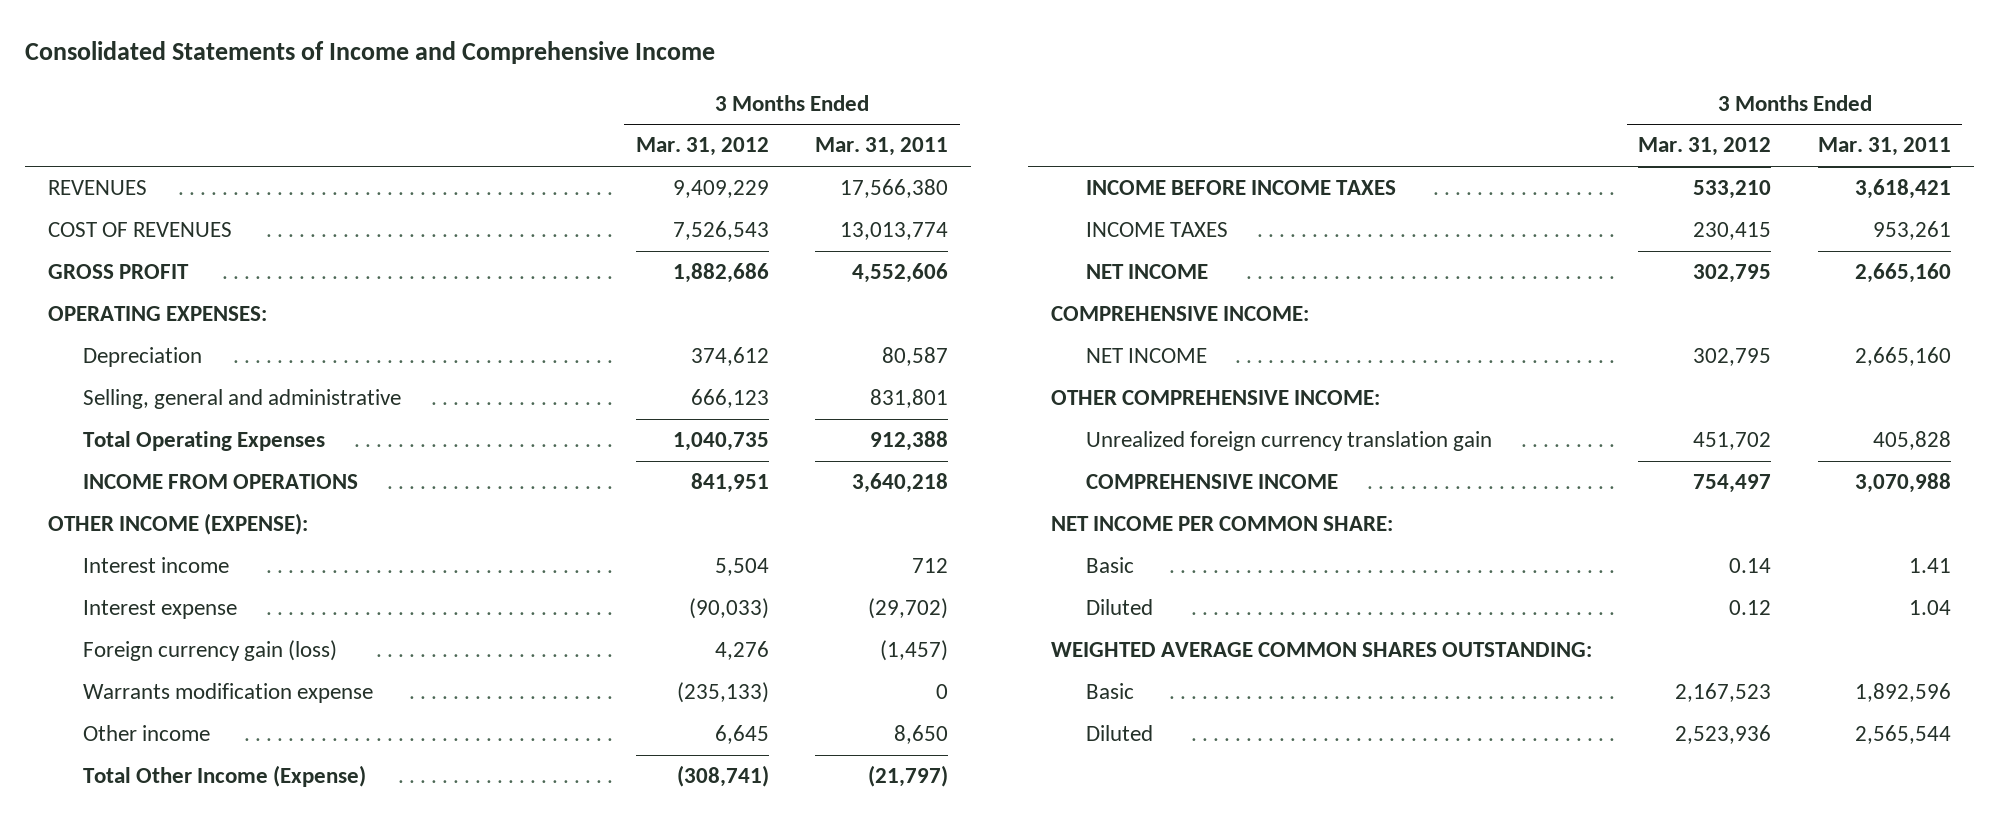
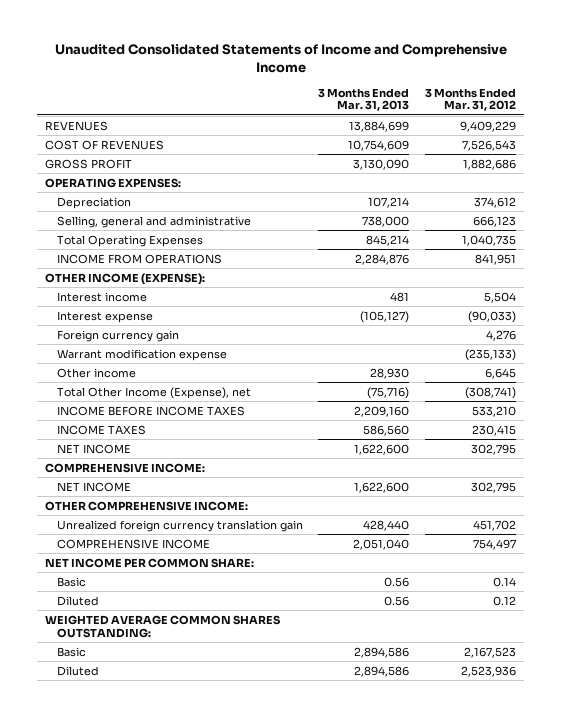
- Consolidated Statements of Income and Comprehensive Income
+ Unaudited Consolidated Statements of Income and Comprehensive Income
- | 3 Months Ended Mar. 31, 2012 | 3 Months Ended Mar. 31, 2011
+ | 3 Months Ended Mar. 31, 2013 | 3 Months Ended Mar. 31, 2012
- Foreign currency gain (loss) | 4,276 | (1,457)
- Warrants modification expense | (235,133) | 0
+ Foreign currency gain | | 4,276
+ Warrant modification expense | | (235,133)
- Total Other Income (Expense) | (308,741) | (21,797)
+ Total Other Income (Expense), net | (75,716) | (308,741)

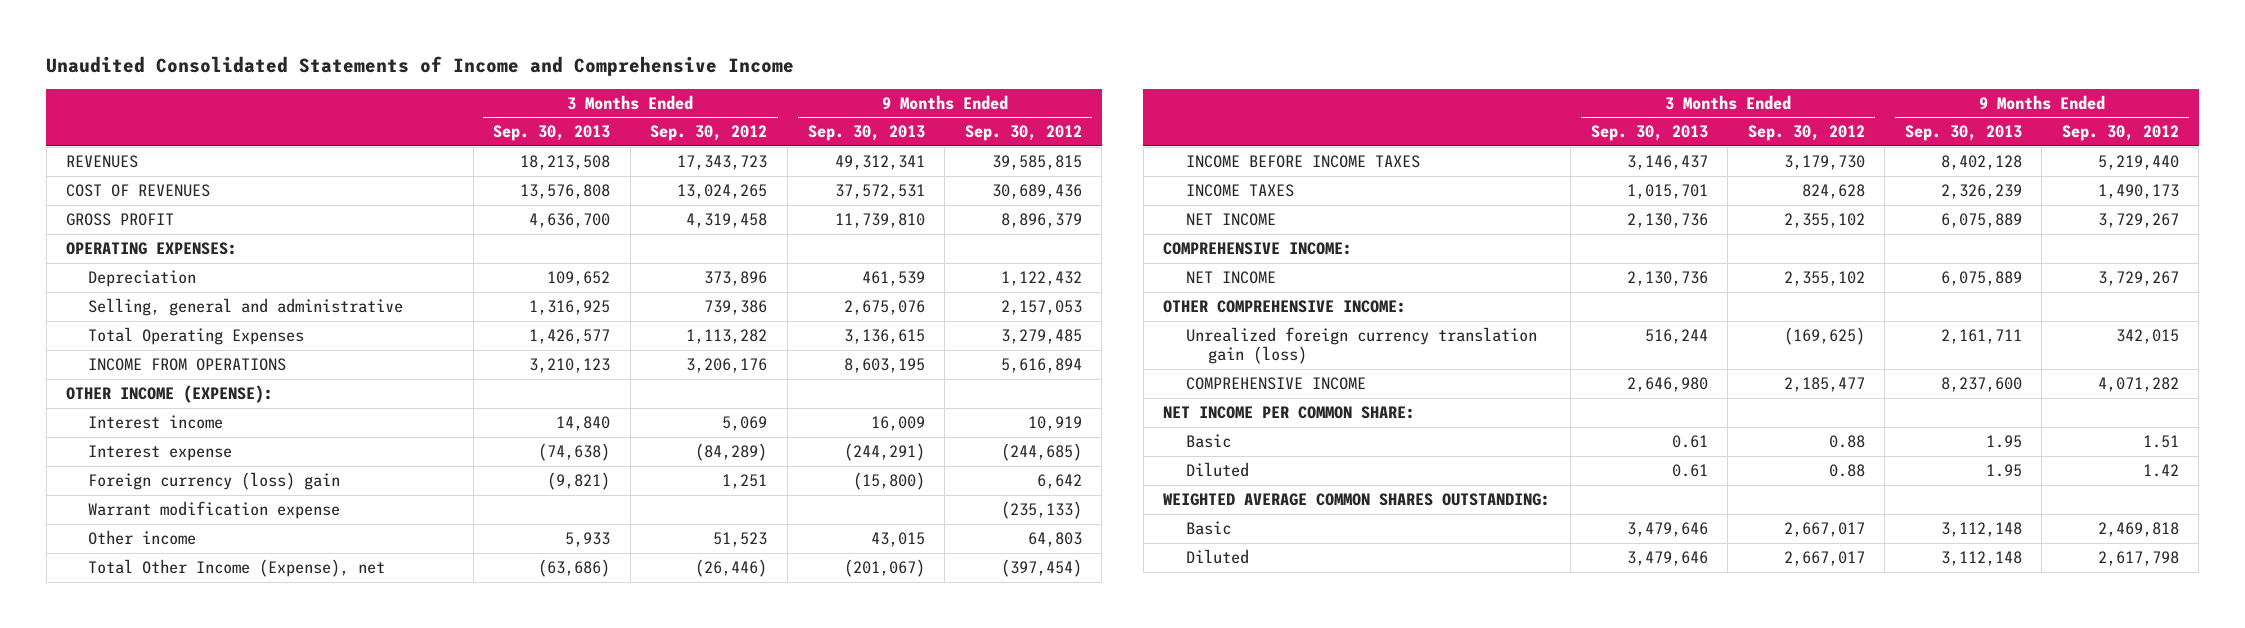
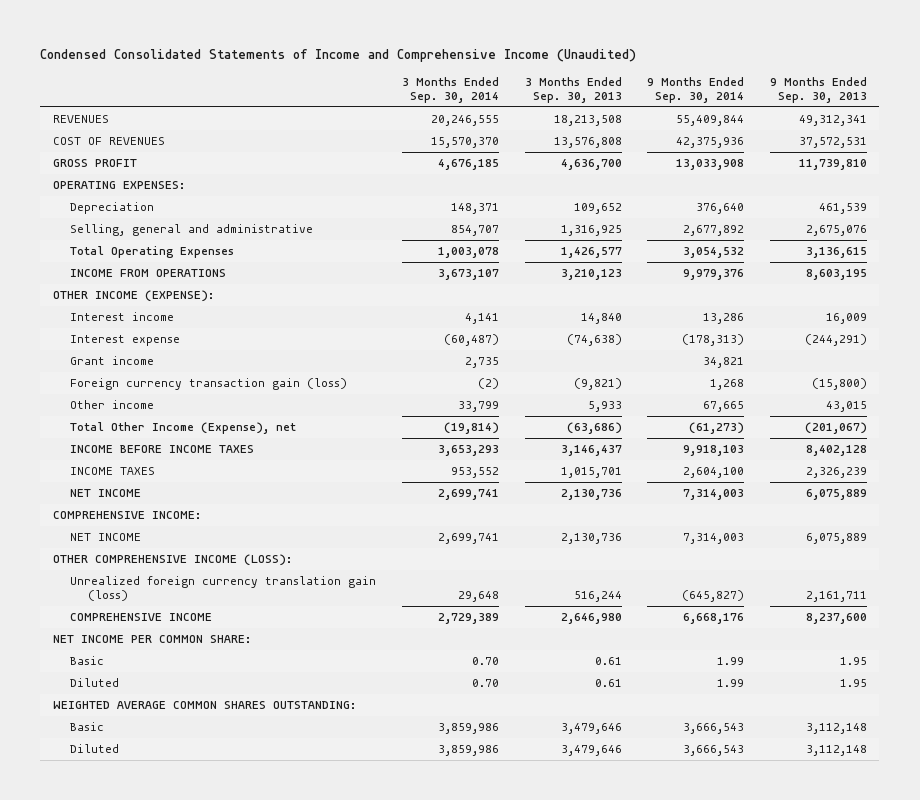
- Unaudited Consolidated Statements of Income and Comprehensive Income
+ Condensed Consolidated Statements of Income and Comprehensive Income (Unaudited)
- | 3 Months Ended Sep. 30, 2013 | 3 Months Ended Sep. 30, 2012 | 9 Months Ended Sep. 30, 2013 | 9 Months Ended Sep. 30, 2012
+ | 3 Months Ended Sep. 30, 2014 | 3 Months Ended Sep. 30, 2013 | 9 Months Ended Sep. 30, 2014 | 9 Months Ended Sep. 30, 2013
- Foreign currency (loss) gain | (9,821) | 1,251 | (15,800) | 6,642
- Warrant modification expense | | | | (235,133)
+ Grant income | 2,735 | | 34,821 |
+ Foreign currency transaction gain (loss) | (2) | (9,821) | 1,268 | (15,800)
- OTHER COMPREHENSIVE INCOME:
+ OTHER COMPREHENSIVE INCOME (LOSS):

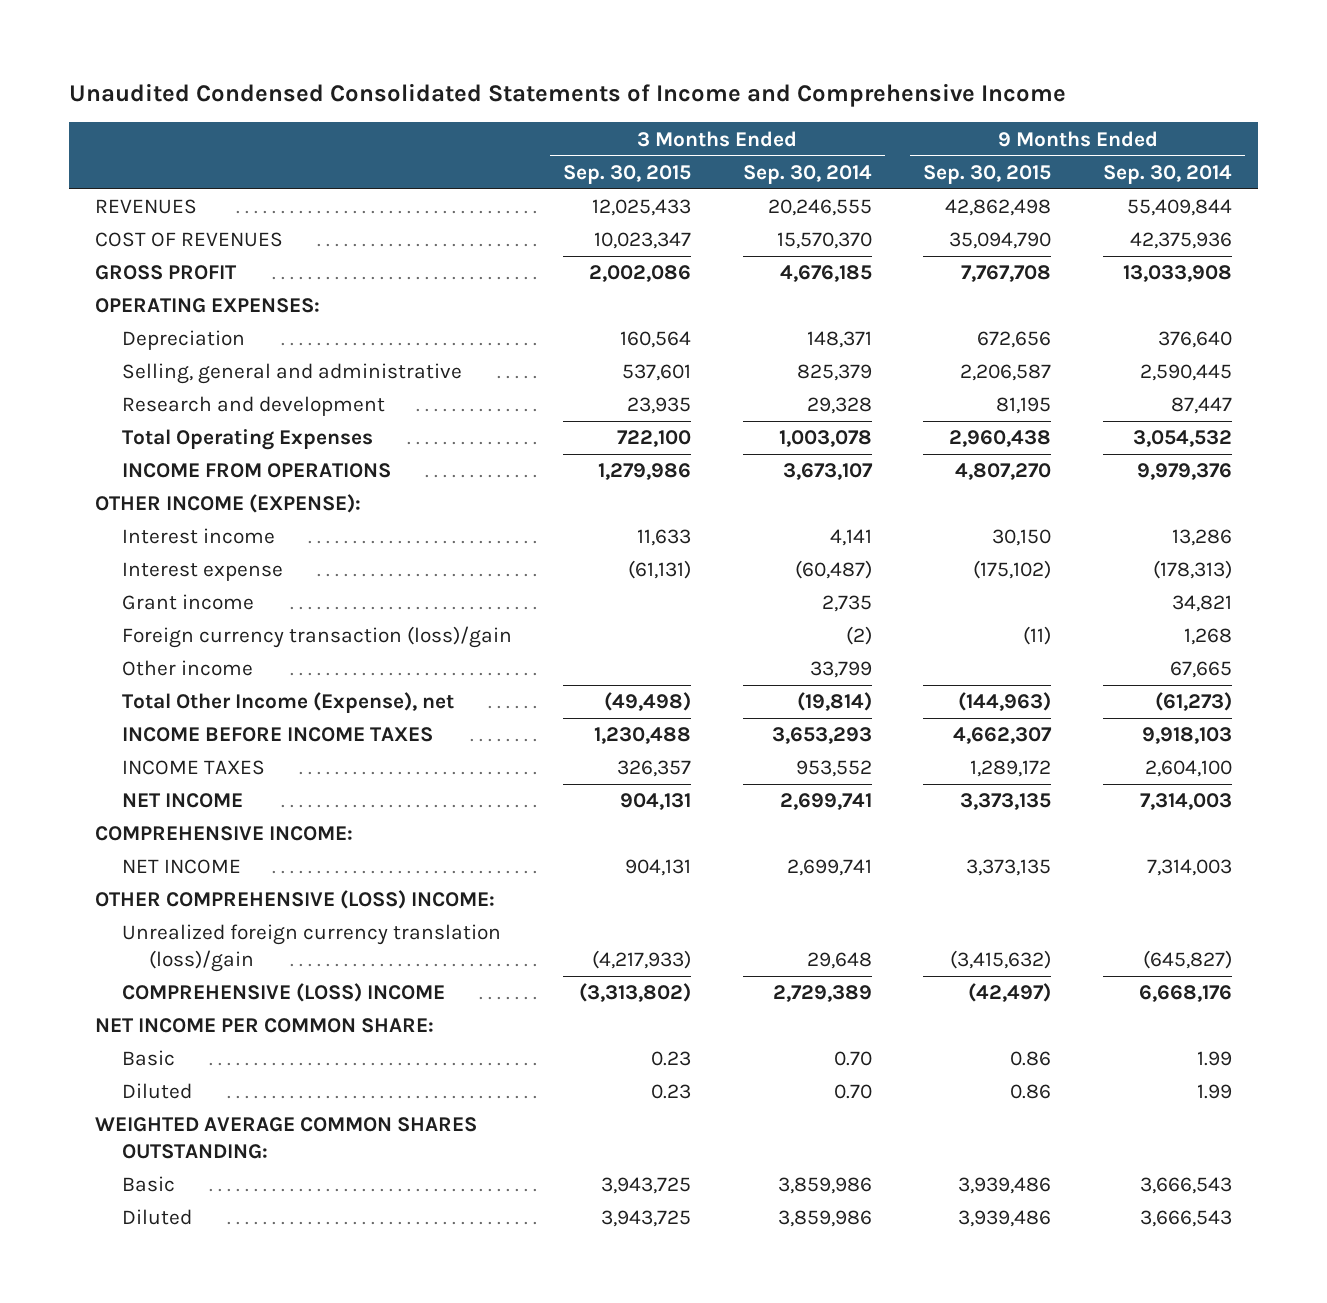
- Condensed Consolidated Statements of Income and Comprehensive Income (Unaudited)
+ Unaudited Condensed Consolidated Statements of Income and Comprehensive Income
- | 3 Months Ended Sep. 30, 2014 | 3 Months Ended Sep. 30, 2013 | 9 Months Ended Sep. 30, 2014 | 9 Months Ended Sep. 30, 2013
+ | 3 Months Ended Sep. 30, 2015 | 3 Months Ended Sep. 30, 2014 | 9 Months Ended Sep. 30, 2015 | 9 Months Ended Sep. 30, 2014
- Selling, general and administrative | 854,707 | 1,316,925 | 2,677,892 | 2,675,076
+ Selling, general and administrative | 537,601 | 825,379 | 2,206,587 | 2,590,445
+ Research and development | 23,935 | 29,328 | 81,195 | 87,447
- Foreign currency transaction gain (loss) | (2) | (9,821) | 1,268 | (15,800)
+ Foreign currency transaction (loss)/gain | | (2) | (11) | 1,268
- OTHER COMPREHENSIVE INCOME (LOSS):
- Unrealized foreign currency translation gain (loss) | 29,648 | 516,244 | (645,827) | 2,161,711
- COMPREHENSIVE INCOME | 2,729,389 | 2,646,980 | 6,668,176 | 8,237,600
+ OTHER COMPREHENSIVE (LOSS) INCOME:
+ Unrealized foreign currency translation (loss)/gain | (4,217,933) | 29,648 | (3,415,632) | (645,827)
+ COMPREHENSIVE (LOSS) INCOME | (3,313,802) | 2,729,389 | (42,497) | 6,668,176

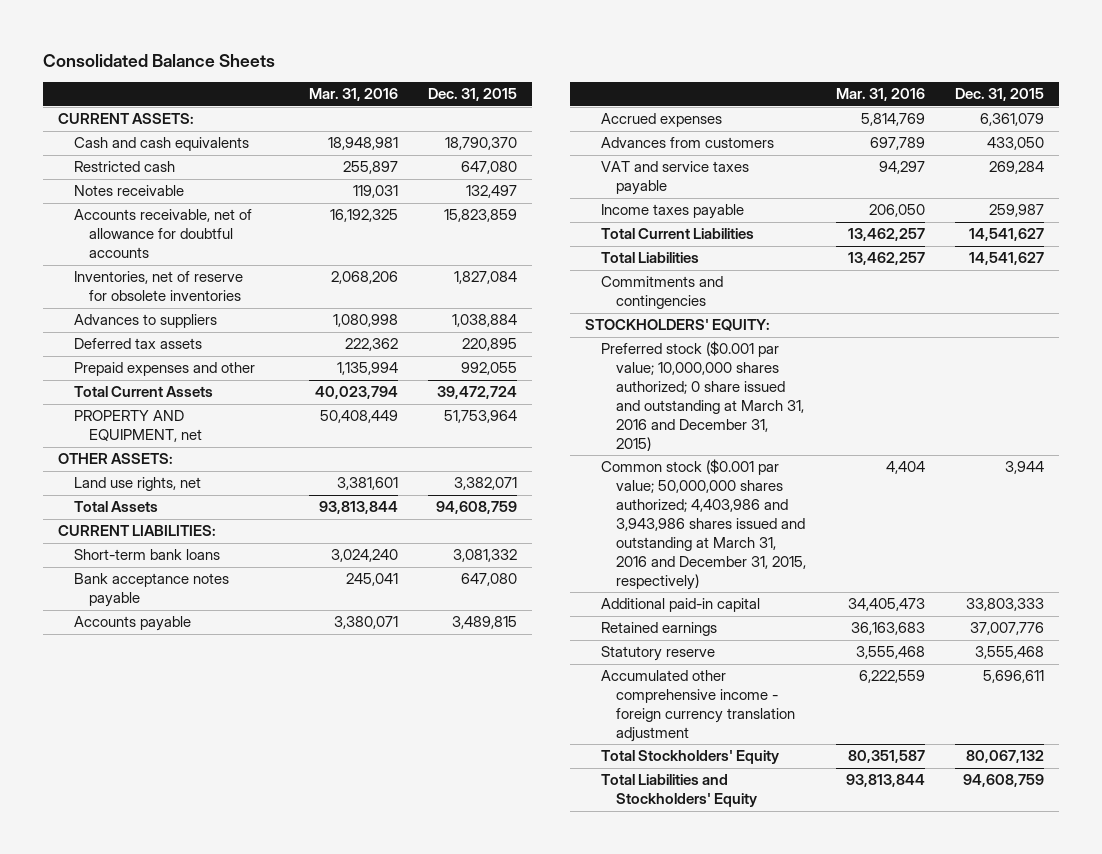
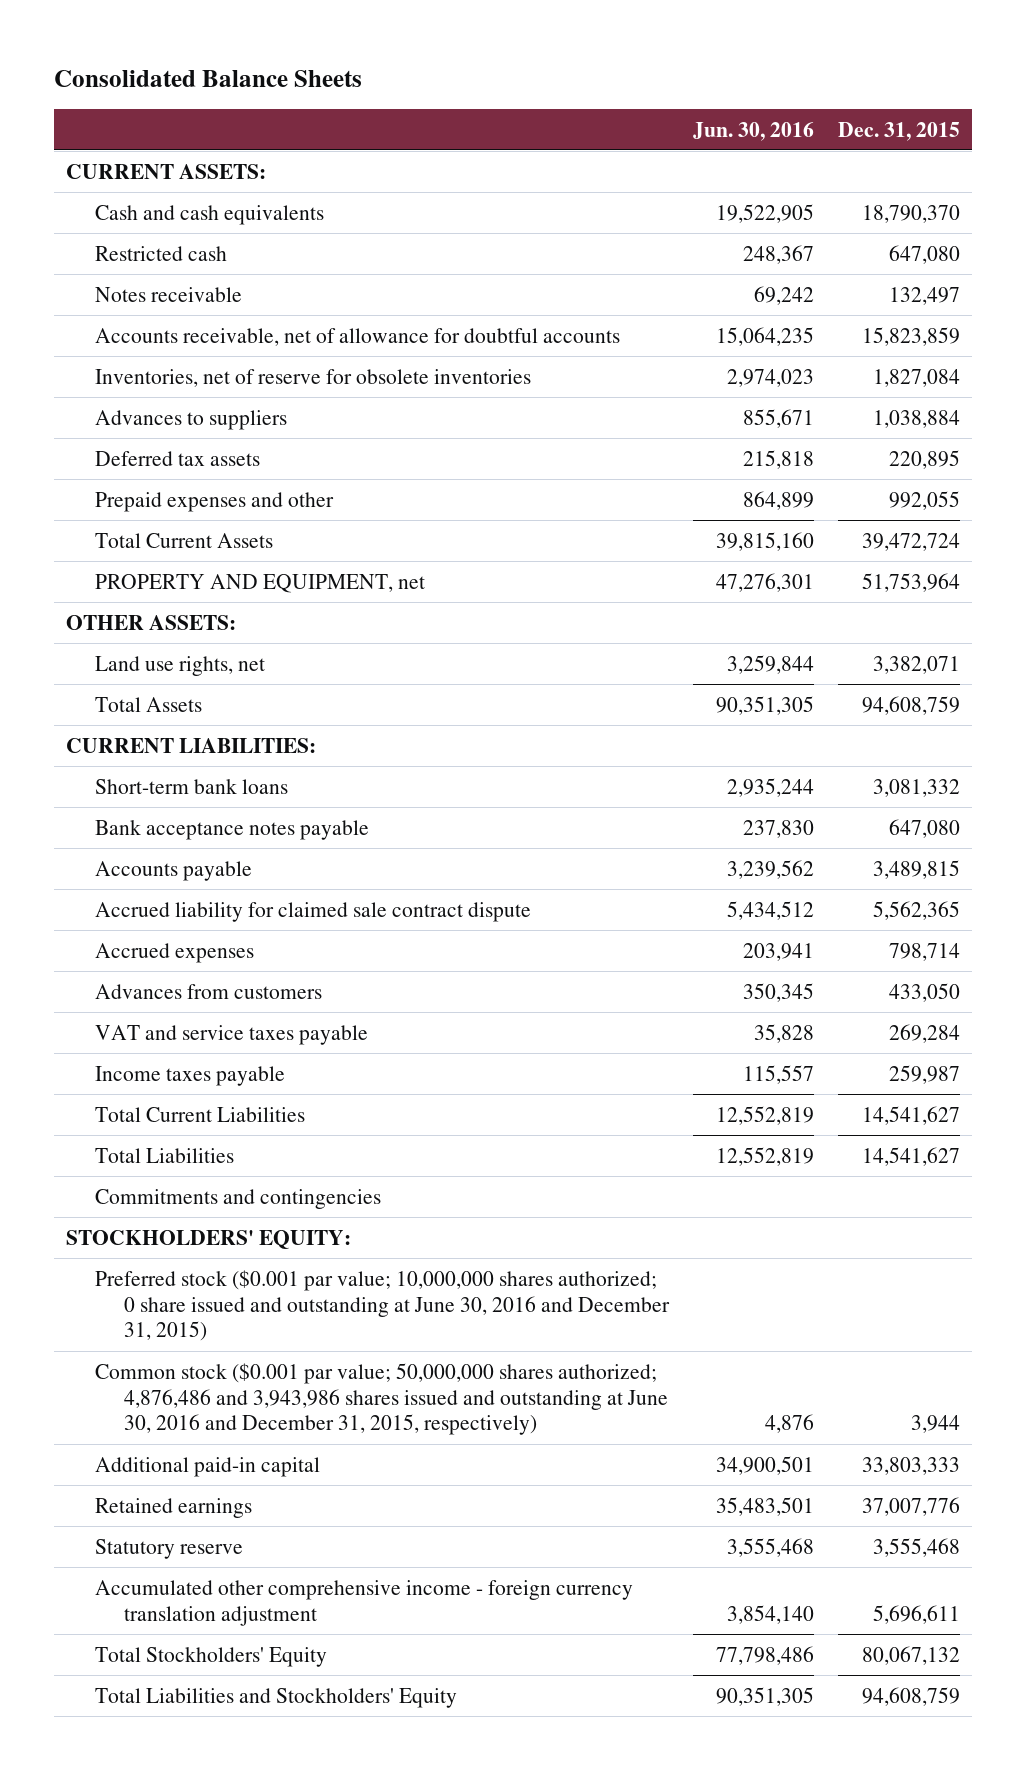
- | Mar. 31, 2016 | Dec. 31, 2015
+ | Jun. 30, 2016 | Dec. 31, 2015
- Accrued expenses | 5,814,769 | 6,361,079
+ Accrued liability for claimed sale contract dispute | 5,434,512 | 5,562,365
+ Accrued expenses | 203,941 | 798,714
- Preferred stock ($0.001 par value; 10,000,000 shares authorized; 0 share issued and outstanding at March 31, 2016 and December 31, 2015)
- Common stock ($0.001 par value; 50,000,000 shares authorized; 4,403,986 and 3,943,986 shares issued and outstanding at March 31, 2016 and December 31, 2015, respectively) | 4,404 | 3,944
+ Preferred stock ($0.001 par value; 10,000,000 shares authorized; 0 share issued and outstanding at June 30, 2016 and December 31, 2015)
+ Common stock ($0.001 par value; 50,000,000 shares authorized; 4,876,486 and 3,943,986 shares issued and outstanding at June 30, 2016 and December 31, 2015, respectively) | 4,876 | 3,944

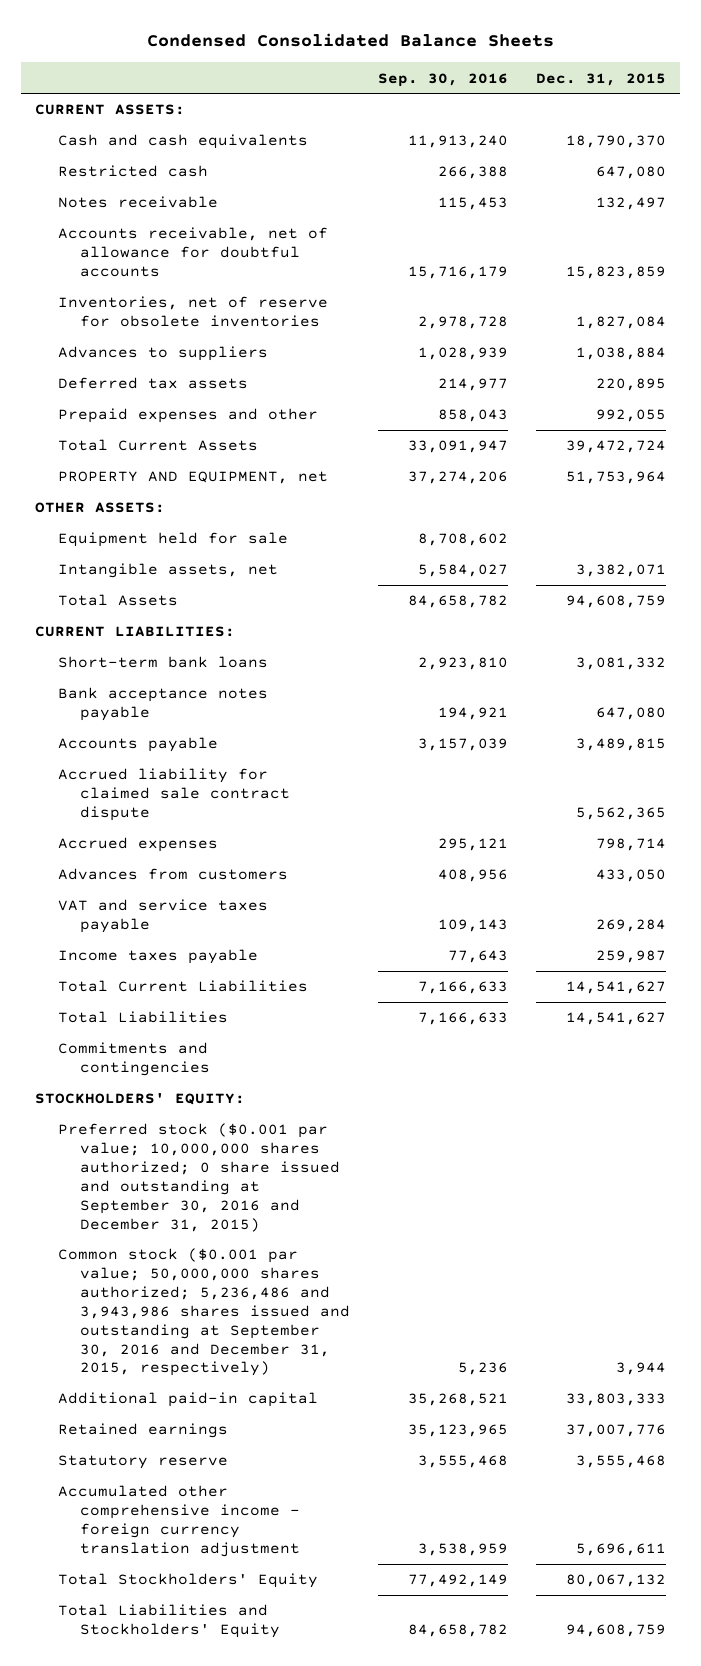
- Consolidated Balance Sheets
+ Condensed Consolidated Balance Sheets
- | Jun. 30, 2016 | Dec. 31, 2015
+ | Sep. 30, 2016 | Dec. 31, 2015
- Land use rights, net | 3,259,844 | 3,382,071
+ Equipment held for sale | 8,708,602 |
+ Intangible assets, net | 5,584,027 | 3,382,071
- Preferred stock ($0.001 par value; 10,000,000 shares authorized; 0 share issued and outstanding at June 30, 2016 and December 31, 2015)
- Common stock ($0.001 par value; 50,000,000 shares authorized; 4,876,486 and 3,943,986 shares issued and outstanding at June 30, 2016 and December 31, 2015, respectively) | 4,876 | 3,944
+ Preferred stock ($0.001 par value; 10,000,000 shares authorized; 0 share issued and outstanding at September 30, 2016 and December 31, 2015)
+ Common stock ($0.001 par value; 50,000,000 shares authorized; 5,236,486 and 3,943,986 shares issued and outstanding at September 30, 2016 and December 31, 2015, respectively) | 5,236 | 3,944

